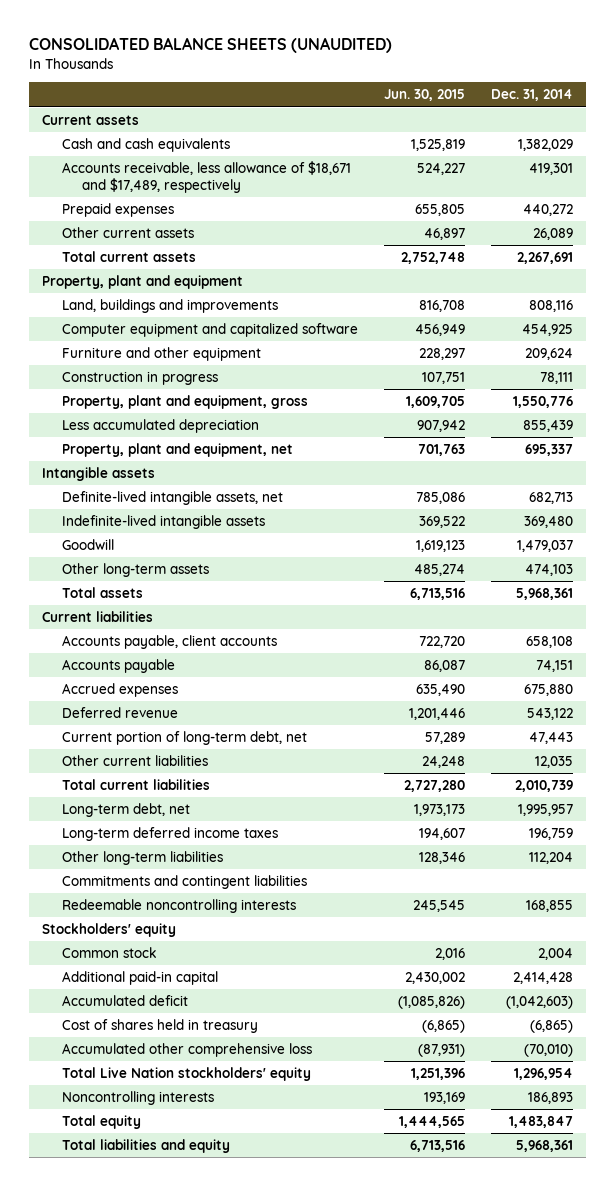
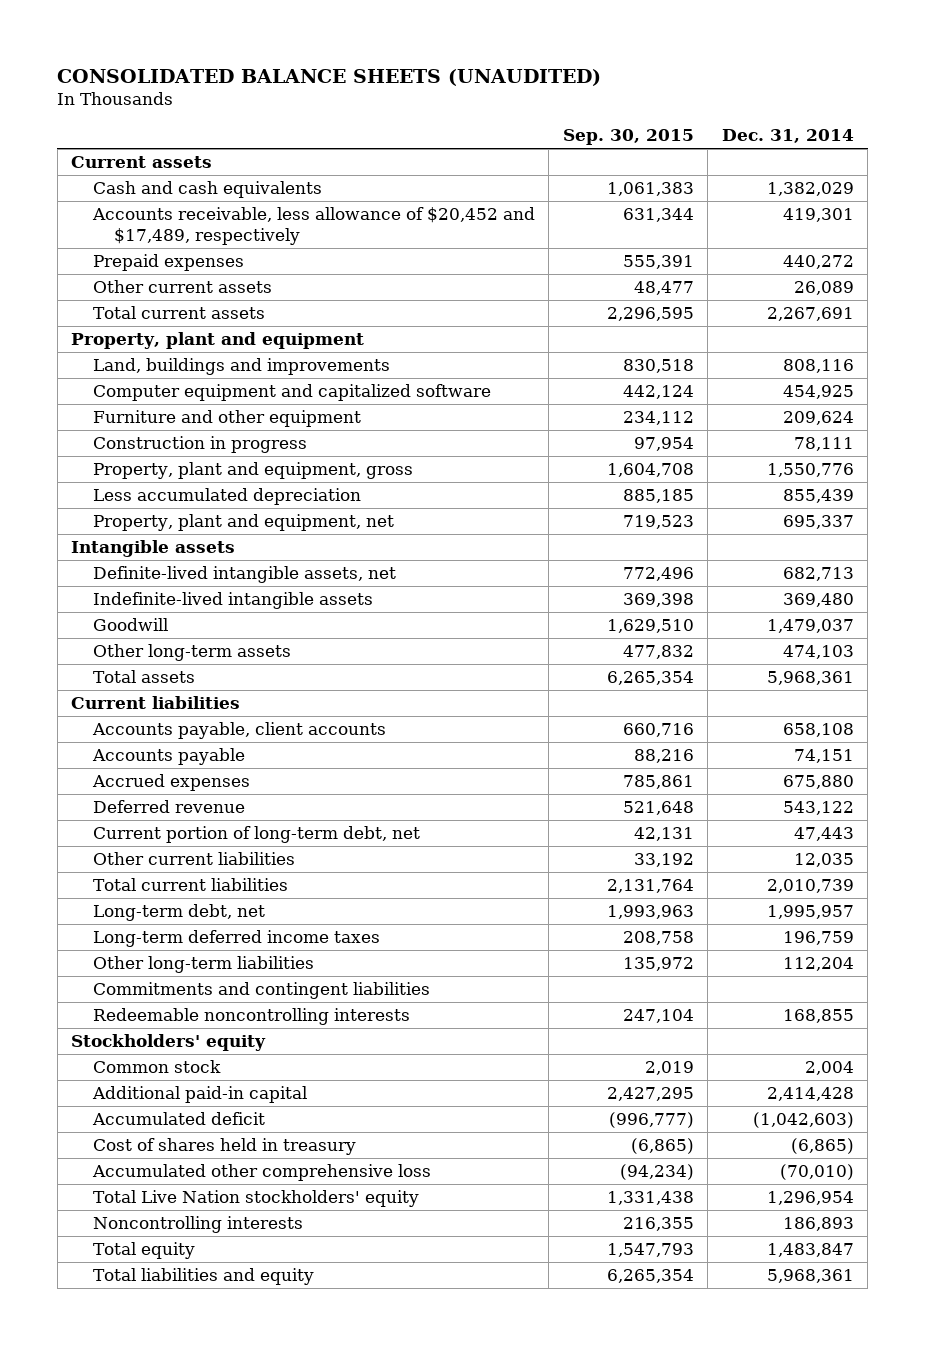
- | Jun. 30, 2015 | Dec. 31, 2014
+ | Sep. 30, 2015 | Dec. 31, 2014
- Accounts receivable, less allowance of $18,671 and $17,489, respectively | 524,227 | 419,301
+ Accounts receivable, less allowance of $20,452 and $17,489, respectively | 631,344 | 419,301

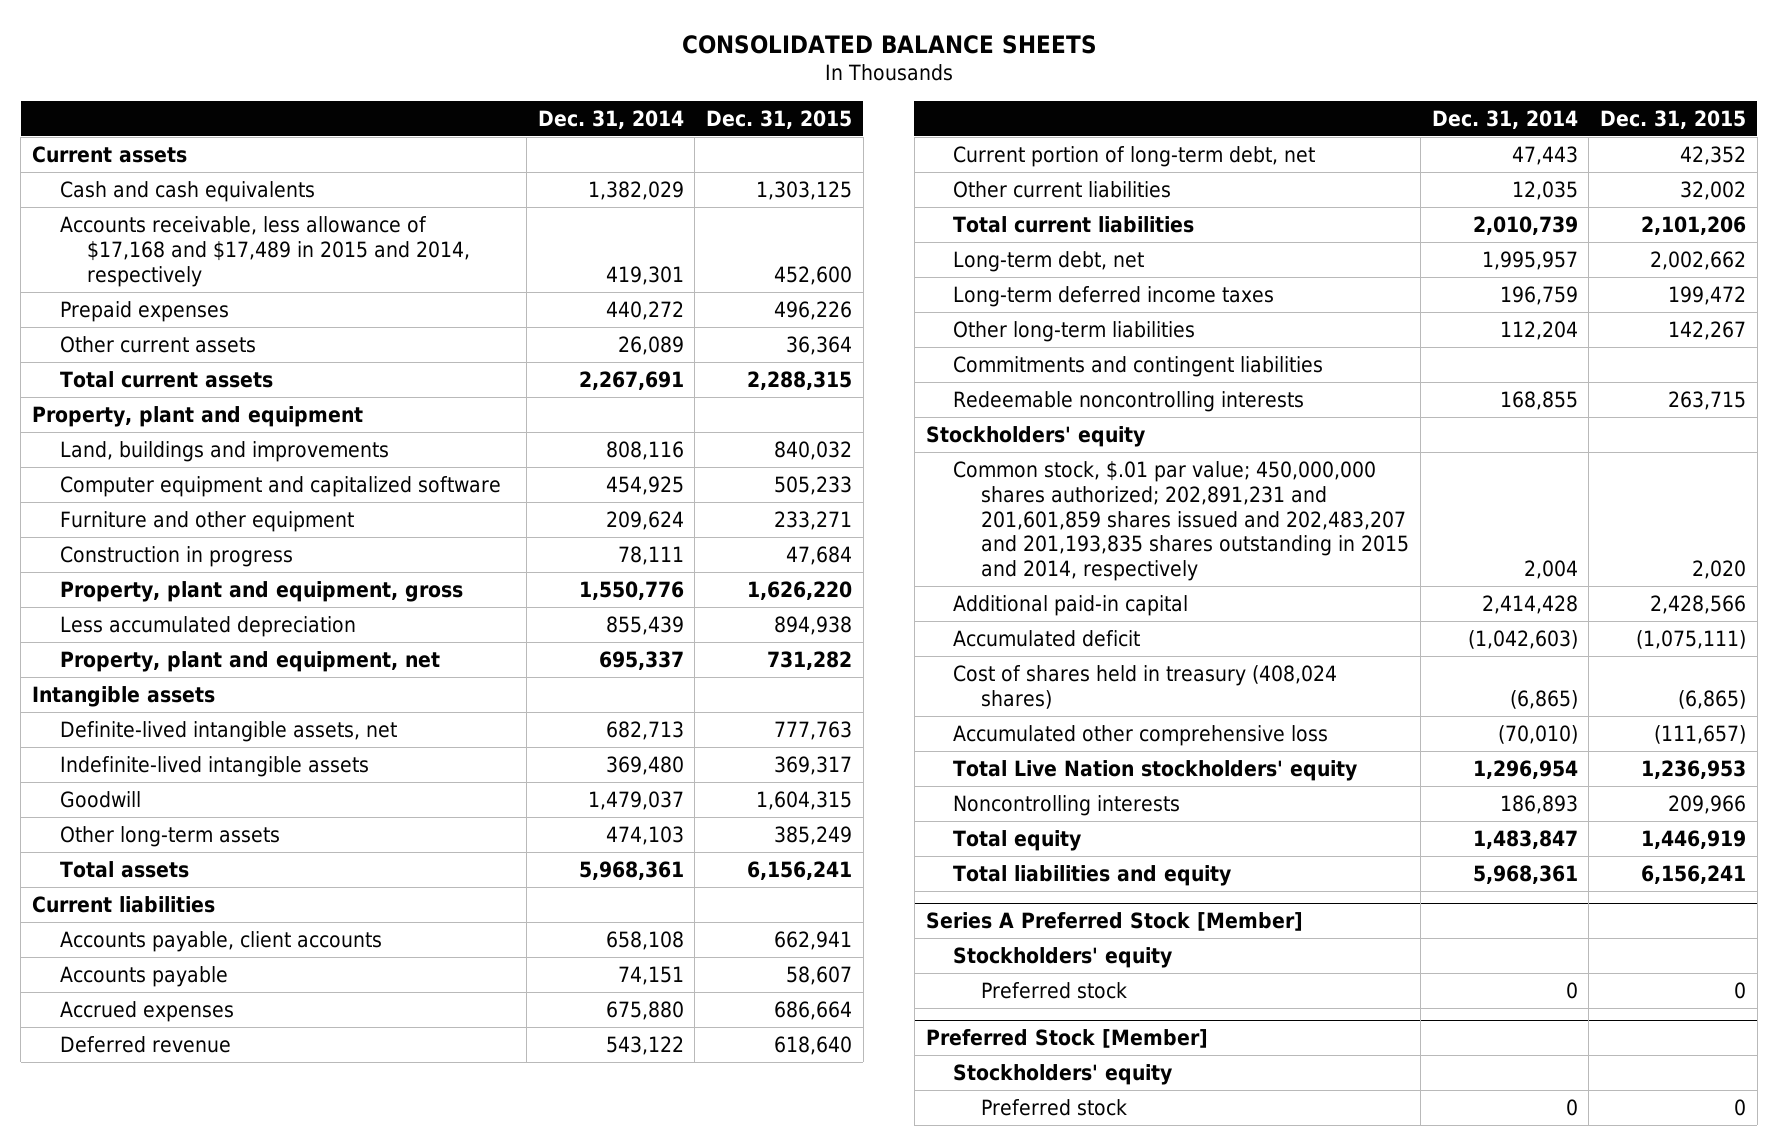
- CONSOLIDATED BALANCE SHEETS (UNAUDITED)
+ CONSOLIDATED BALANCE SHEETS
- | Sep. 30, 2015 | Dec. 31, 2014
+ | Dec. 31, 2014 | Dec. 31, 2015
- Accounts receivable, less allowance of $20,452 and $17,489, respectively | 631,344 | 419,301
+ Accounts receivable, less allowance of $17,168 and $17,489 in 2015 and 2014, respectively | 419,301 | 452,600
- Common stock | 2,019 | 2,004
+ Common stock, $.01 par value; 450,000,000 shares authorized; 202,891,231 and 201,601,859 shares issued and 202,483,207 and 201,193,835 shares outstanding in 2015 and 2014, respectively | 2,004 | 2,020
- Cost of shares held in treasury | (6,865) | (6,865)
+ Cost of shares held in treasury (408,024 shares) | (6,865) | (6,865)
+ Series A Preferred Stock [Member]
+ Stockholders' equity
+ Preferred stock | 0 | 0
+ Preferred Stock [Member]
+ Stockholders' equity
+ Preferred stock | 0 | 0

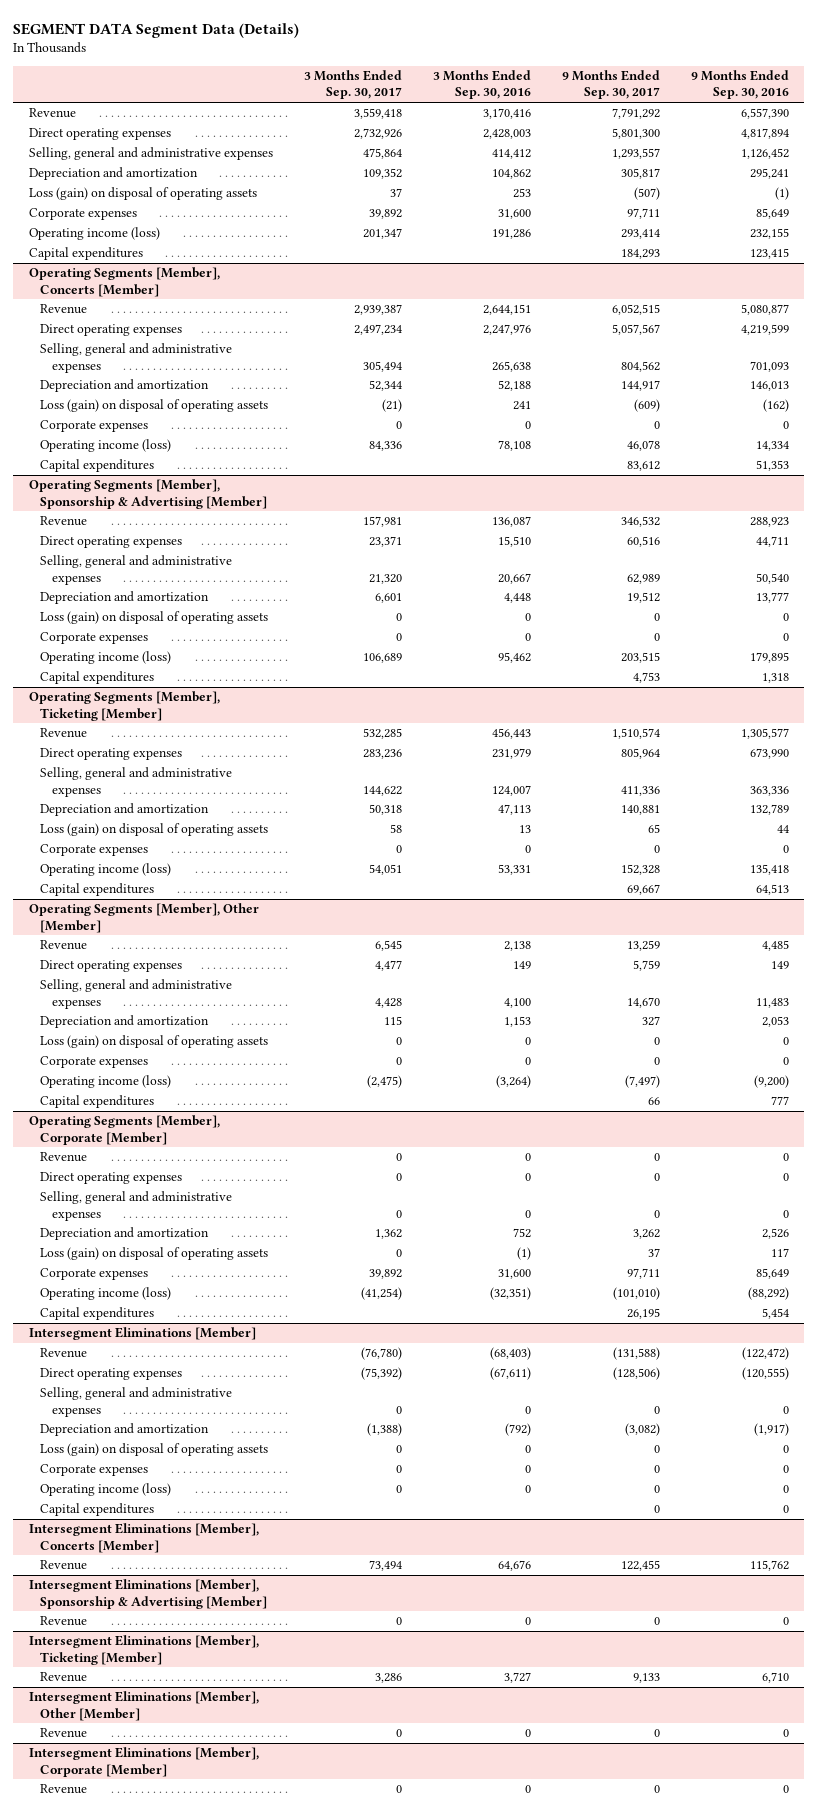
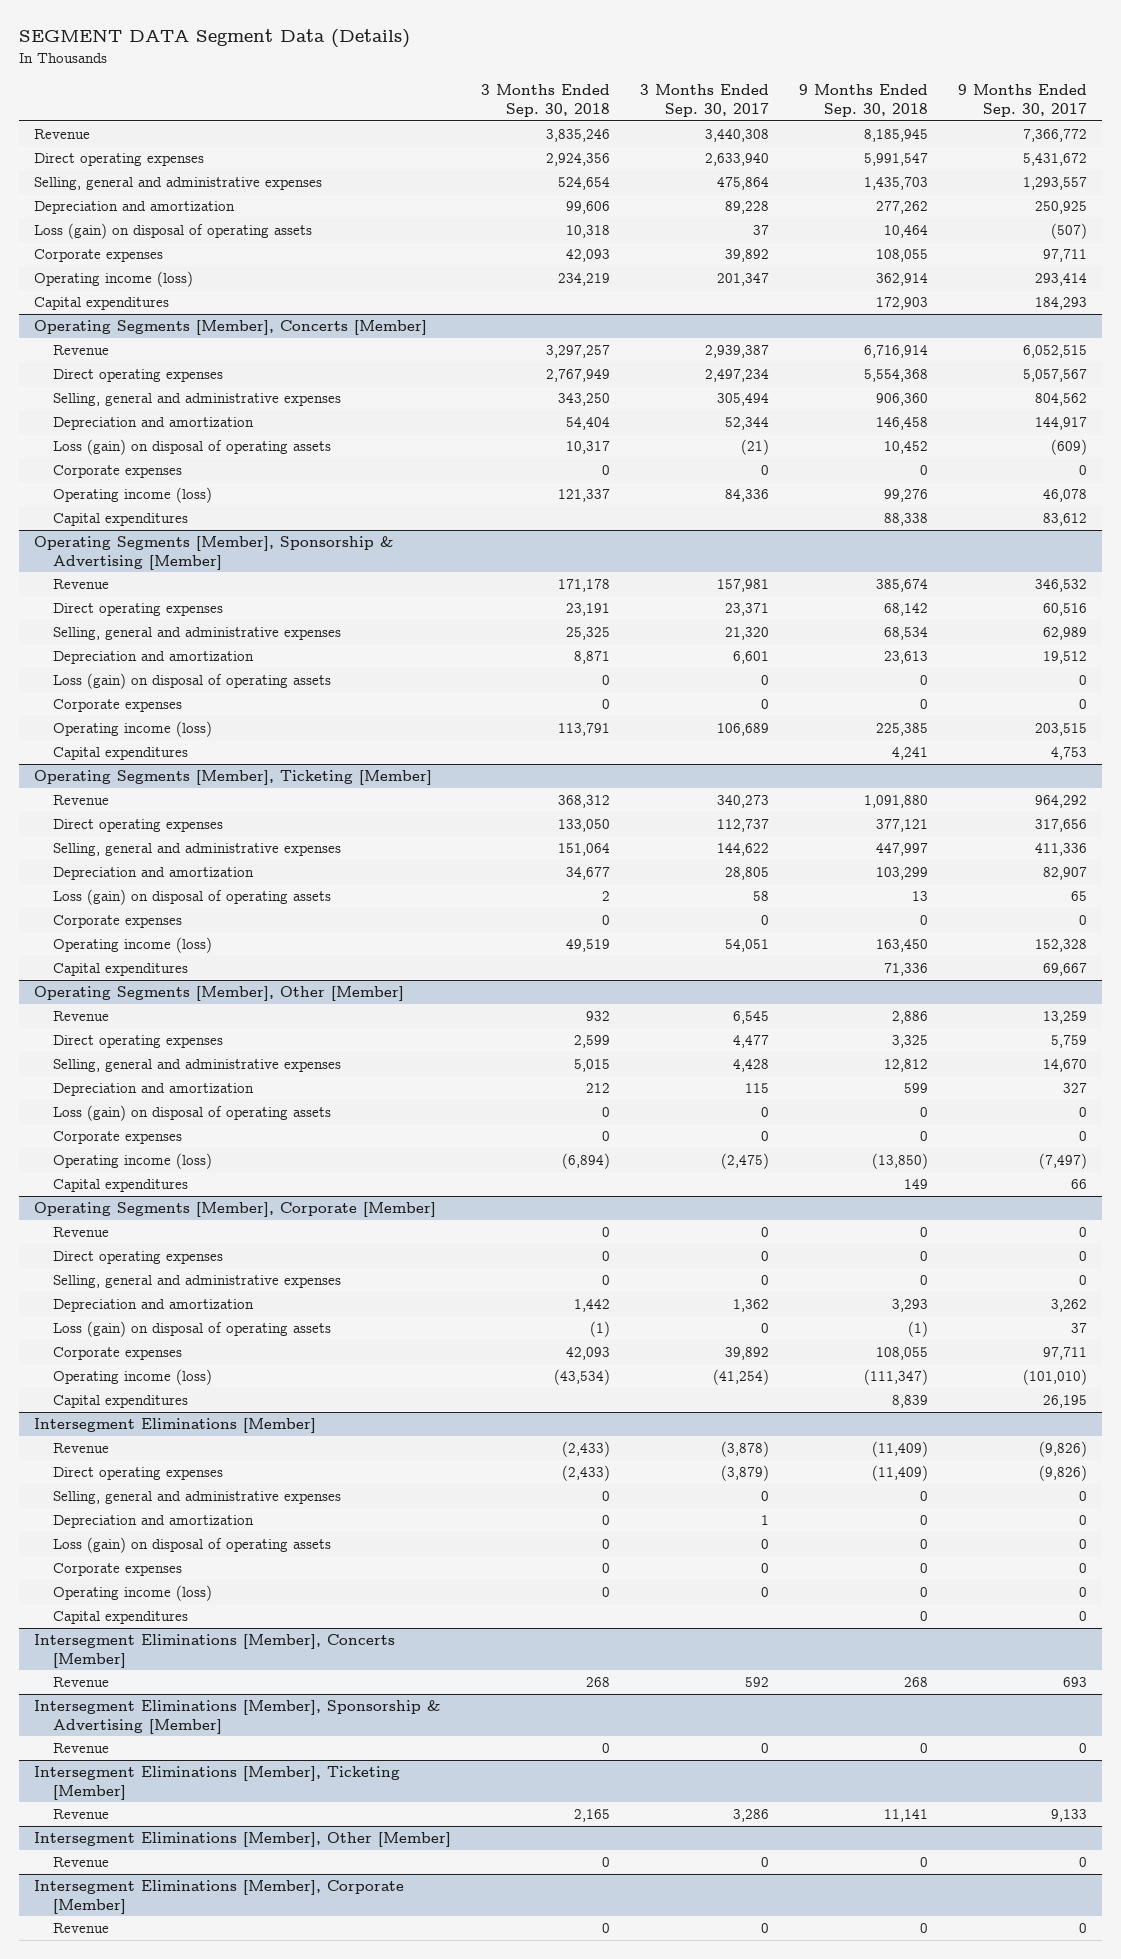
- | 3 Months Ended Sep. 30, 2017 | 3 Months Ended Sep. 30, 2016 | 9 Months Ended Sep. 30, 2017 | 9 Months Ended Sep. 30, 2016
+ | 3 Months Ended Sep. 30, 2018 | 3 Months Ended Sep. 30, 2017 | 9 Months Ended Sep. 30, 2018 | 9 Months Ended Sep. 30, 2017
- Revenue | 3,559,418 | 3,170,416 | 7,791,292 | 6,557,390
- Direct operating expenses | 2,732,926 | 2,428,003 | 5,801,300 | 4,817,894
+ Revenue | 3,835,246 | 3,440,308 | 8,185,945 | 7,366,772
+ Direct operating expenses | 2,924,356 | 2,633,940 | 5,991,547 | 5,431,672
- Depreciation and amortization | 109,352 | 104,862 | 305,817 | 295,241
+ Depreciation and amortization | 99,606 | 89,228 | 277,262 | 250,925
@ Operating Segments [Member], Ticketing [Member]
- Revenue | 532,285 | 456,443 | 1,510,574 | 1,305,577
- Direct operating expenses | 283,236 | 231,979 | 805,964 | 673,990
+ Revenue | 368,312 | 340,273 | 1,091,880 | 964,292
+ Direct operating expenses | 133,050 | 112,737 | 377,121 | 317,656
- Depreciation and amortization | 50,318 | 47,113 | 140,881 | 132,789
+ Depreciation and amortization | 34,677 | 28,805 | 103,299 | 82,907
@ Intersegment Eliminations [Member]
- Revenue | (76,780) | (68,403) | (131,588) | (122,472)
- Direct operating expenses | (75,392) | (67,611) | (128,506) | (120,555)
+ Revenue | (2,433) | (3,878) | (11,409) | (9,826)
+ Direct operating expenses | (2,433) | (3,879) | (11,409) | (9,826)
- Depreciation and amortization | (1,388) | (792) | (3,082) | (1,917)
+ Depreciation and amortization | 0 | 1 | 0 | 0
@ Intersegment Eliminations [Member], Concerts [Member]
- Revenue | 73,494 | 64,676 | 122,455 | 115,762
+ Revenue | 268 | 592 | 268 | 693

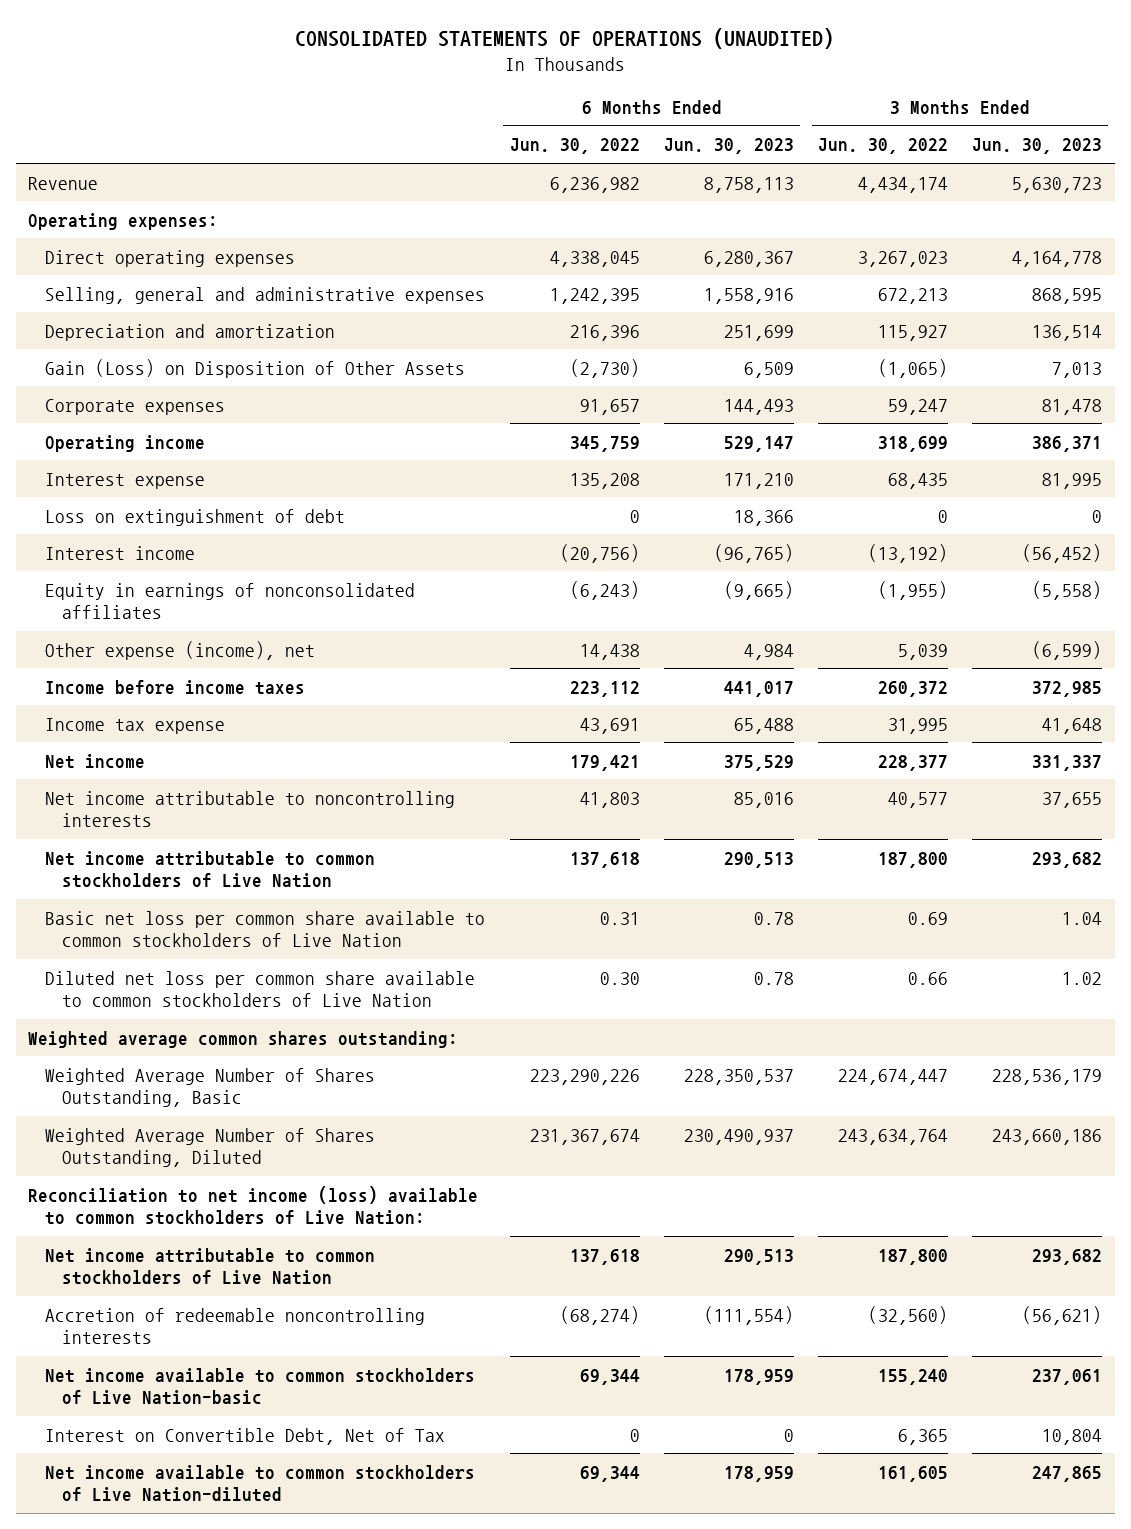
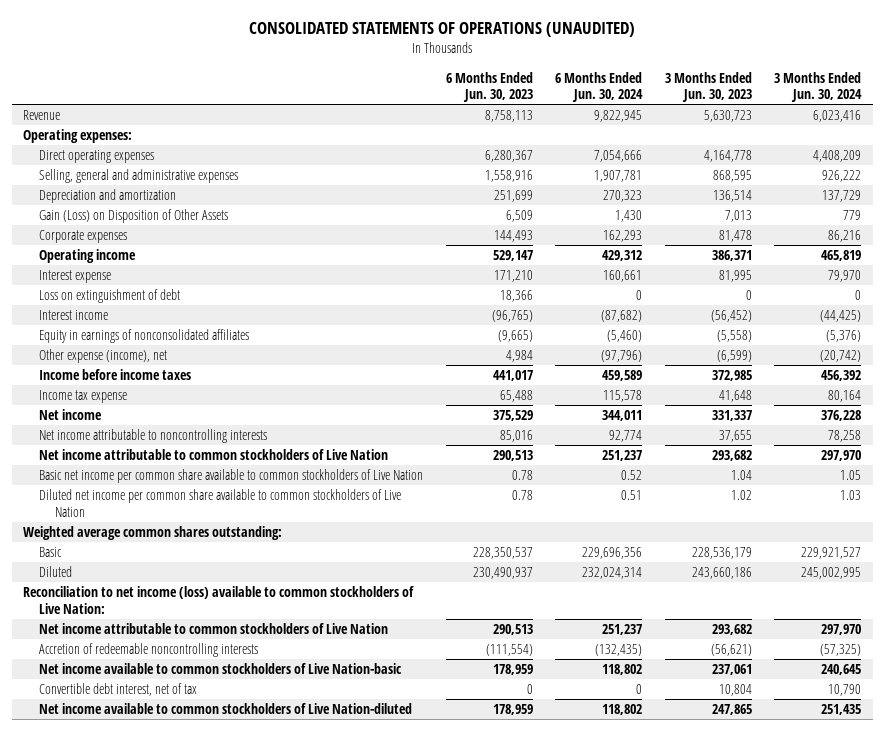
- | 6 Months Ended Jun. 30, 2022 | 6 Months Ended Jun. 30, 2023 | 3 Months Ended Jun. 30, 2022 | 3 Months Ended Jun. 30, 2023
+ | 6 Months Ended Jun. 30, 2023 | 6 Months Ended Jun. 30, 2024 | 3 Months Ended Jun. 30, 2023 | 3 Months Ended Jun. 30, 2024
- Basic net loss per common share available to common stockholders of Live Nation | 0.31 | 0.78 | 0.69 | 1.04
- Diluted net loss per common share available to common stockholders of Live Nation | 0.30 | 0.78 | 0.66 | 1.02
+ Basic net income per common share available to common stockholders of Live Nation | 0.78 | 0.52 | 1.04 | 1.05
+ Diluted net income per common share available to common stockholders of Live Nation | 0.78 | 0.51 | 1.02 | 1.03
- Weighted Average Number of Shares Outstanding, Basic | 223,290,226 | 228,350,537 | 224,674,447 | 228,536,179
- Weighted Average Number of Shares Outstanding, Diluted | 231,367,674 | 230,490,937 | 243,634,764 | 243,660,186
+ Basic | 228,350,537 | 229,696,356 | 228,536,179 | 229,921,527
+ Diluted | 230,490,937 | 232,024,314 | 243,660,186 | 245,002,995
- Interest on Convertible Debt, Net of Tax | 0 | 0 | 6,365 | 10,804
+ Convertible debt interest, net of tax | 0 | 0 | 10,804 | 10,790

